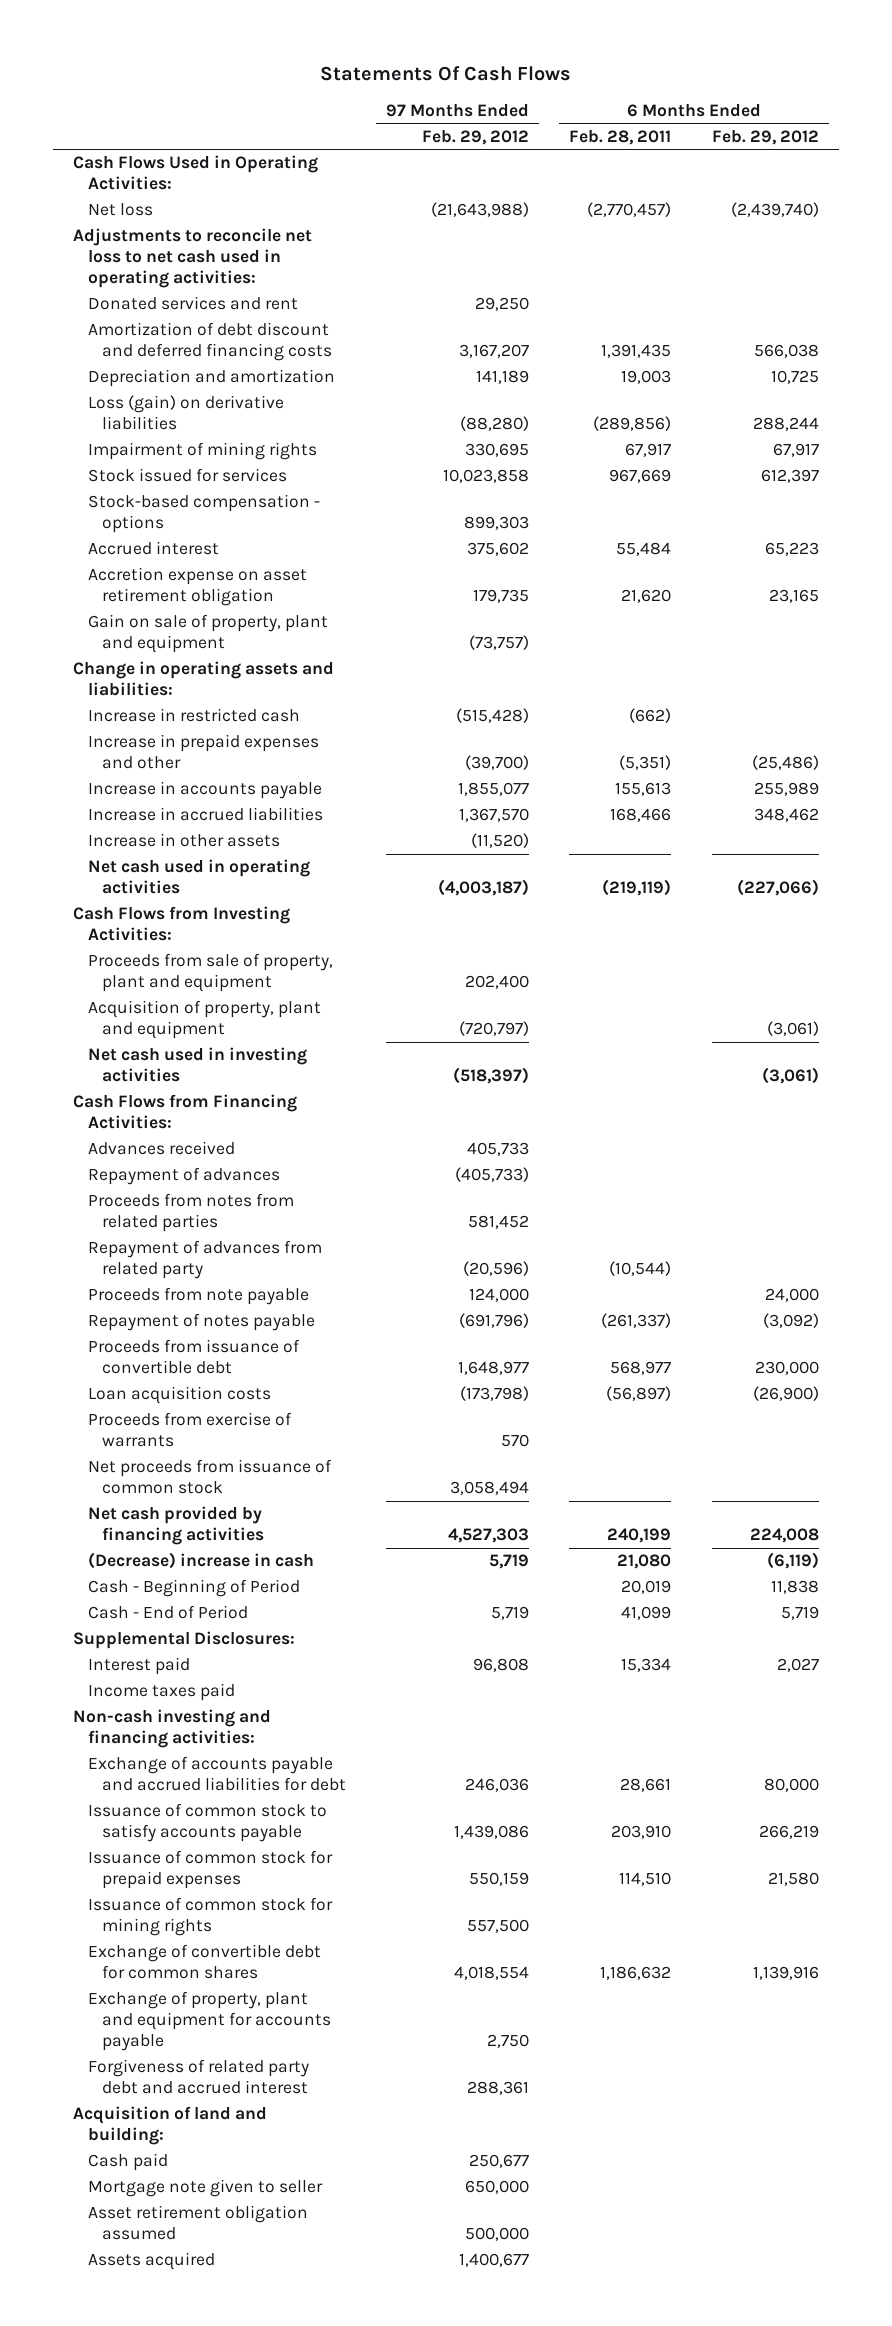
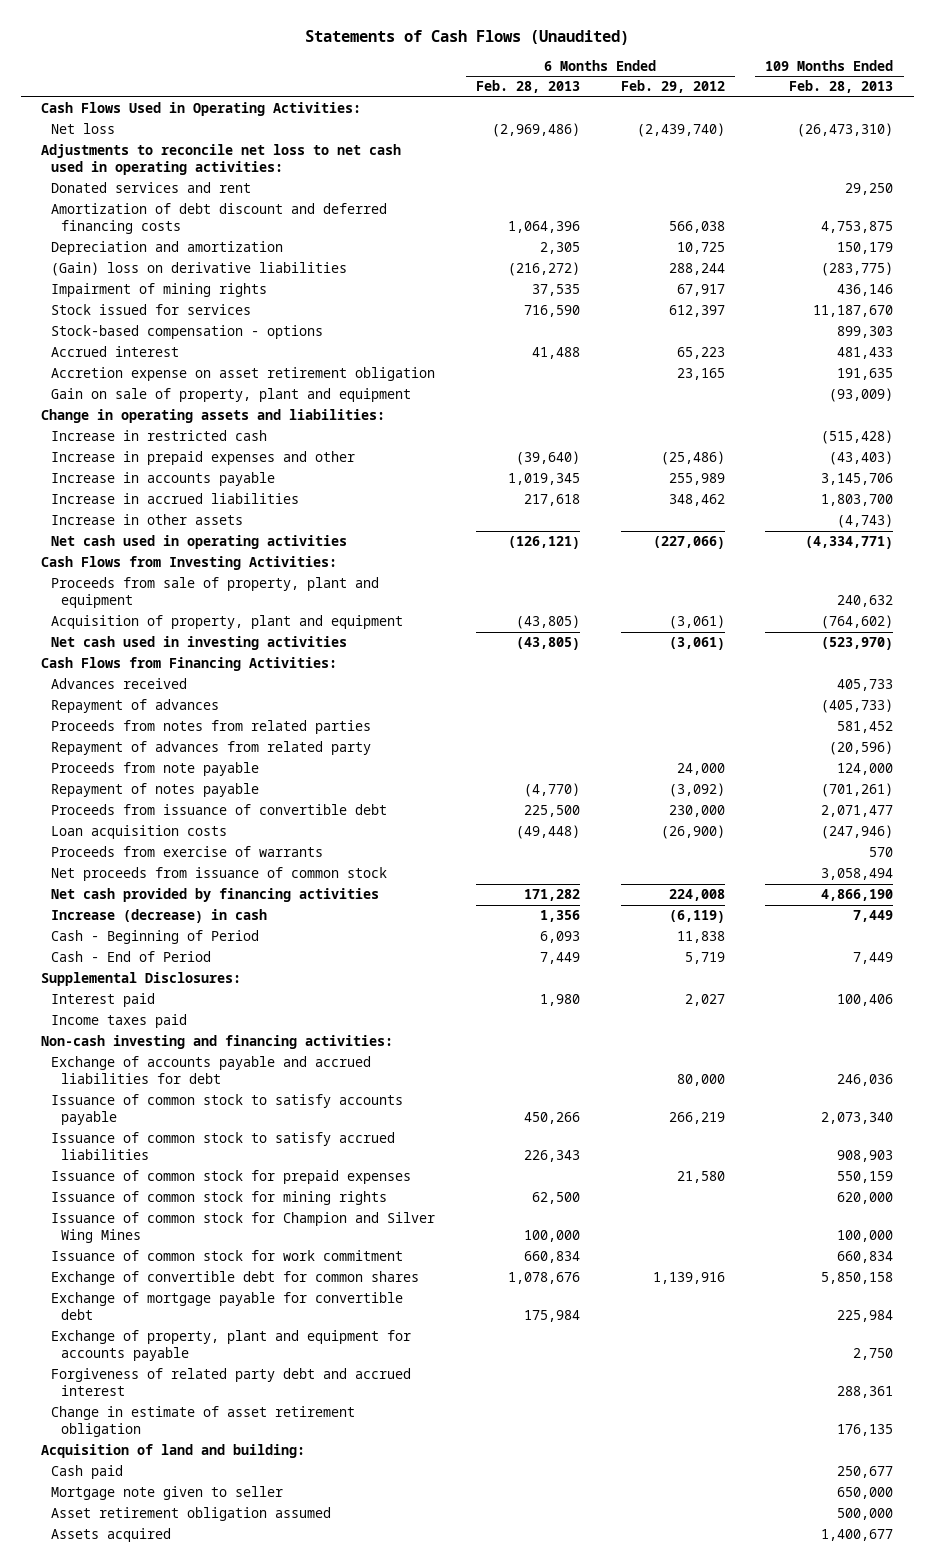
- Statements Of Cash Flows
+ Statements of Cash Flows (Unaudited)
- | 97 Months Ended Feb. 29, 2012 | 6 Months Ended Feb. 28, 2011 | 6 Months Ended Feb. 29, 2012
+ | 6 Months Ended Feb. 28, 2013 | 6 Months Ended Feb. 29, 2012 | 109 Months Ended Feb. 28, 2013
- Loss (gain) on derivative liabilities | (88,280) | (289,856) | 288,244
+ (Gain) loss on derivative liabilities | (216,272) | 288,244 | (283,775)
- (Decrease) increase in cash | 5,719 | 21,080 | (6,119)
+ Increase (decrease) in cash | 1,356 | (6,119) | 7,449
+ Issuance of common stock to satisfy accrued liabilities | 226,343 | | 908,903
+ Issuance of common stock for Champion and Silver Wing Mines | 100,000 | | 100,000
+ Issuance of common stock for work commitment | 660,834 | | 660,834
+ Exchange of mortgage payable for convertible debt | 175,984 | | 225,984
+ Change in estimate of asset retirement obligation | | | 176,135

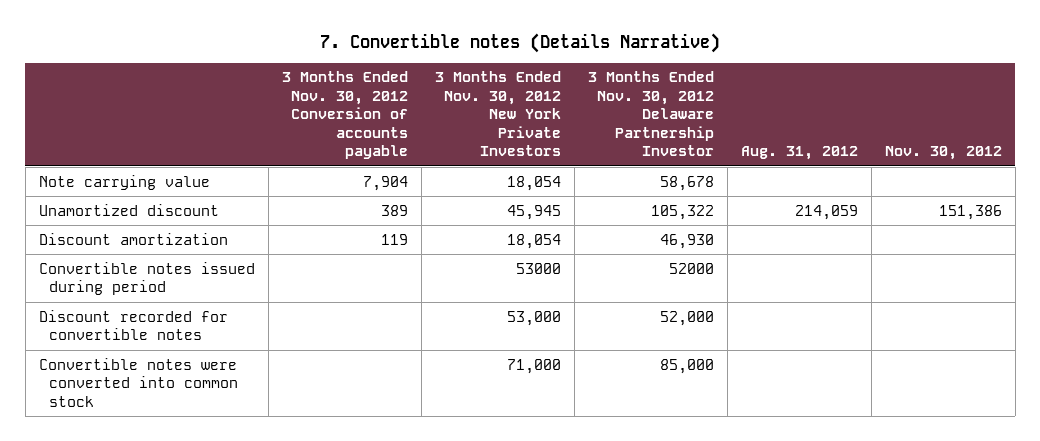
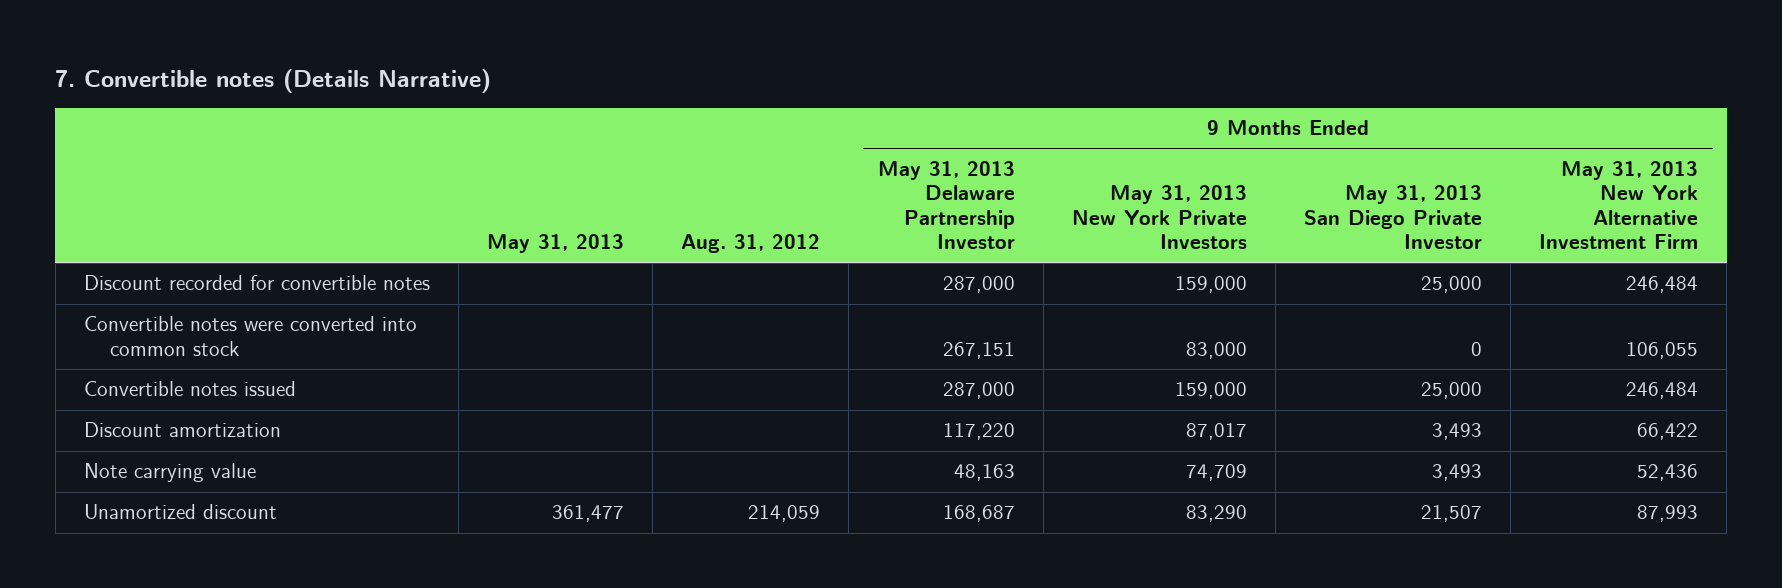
- | 3 Months Ended Nov. 30, 2012 Conversion of accounts payable | 3 Months Ended Nov. 30, 2012 New York Private Investors | 3 Months Ended Nov. 30, 2012 Delaware Partnership Investor | Aug. 31, 2012 | Nov. 30, 2012
+ | May 31, 2013 | Aug. 31, 2012 | 9 Months Ended May 31, 2013 Delaware Partnership Investor | 9 Months Ended May 31, 2013 New York Private Investors | 9 Months Ended May 31, 2013 San Diego Private Investor | 9 Months Ended May 31, 2013 New York Alternative Investment Firm
- Convertible notes issued during period | | 53000 | 52000 | |
+ Convertible notes issued | | | 287,000 | 159,000 | 25,000 | 246,484
moved down: Discount amortization | | | 117,220 | 87,017 | 3,493 | 66,422
moved down: Note carrying value | | | 48,163 | 74,709 | 3,493 | 52,436
moved down: Unamortized discount | 361,477 | 214,059 | 168,687 | 83,290 | 21,507 | 87,993

